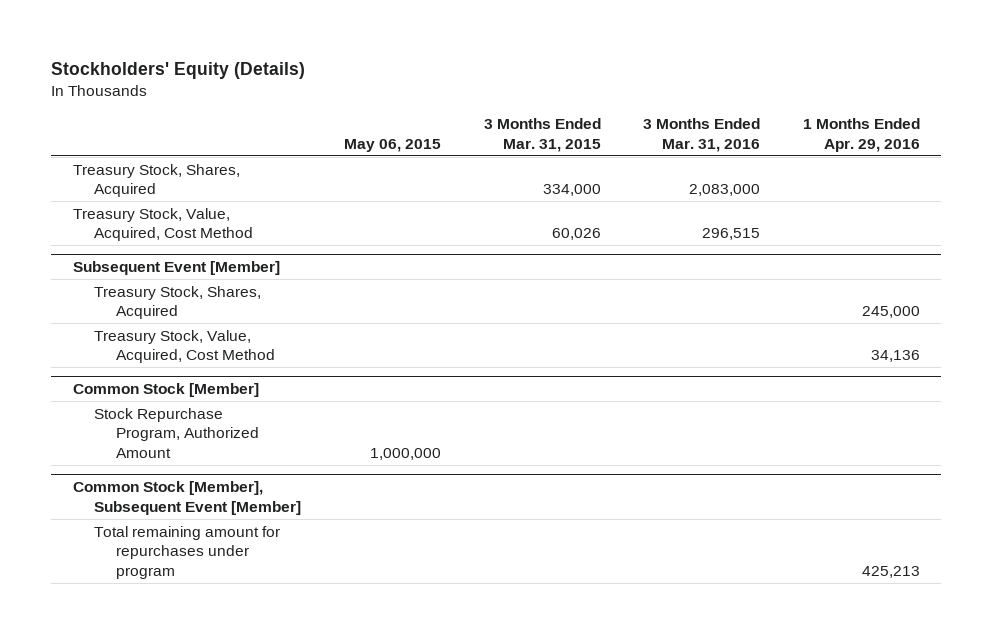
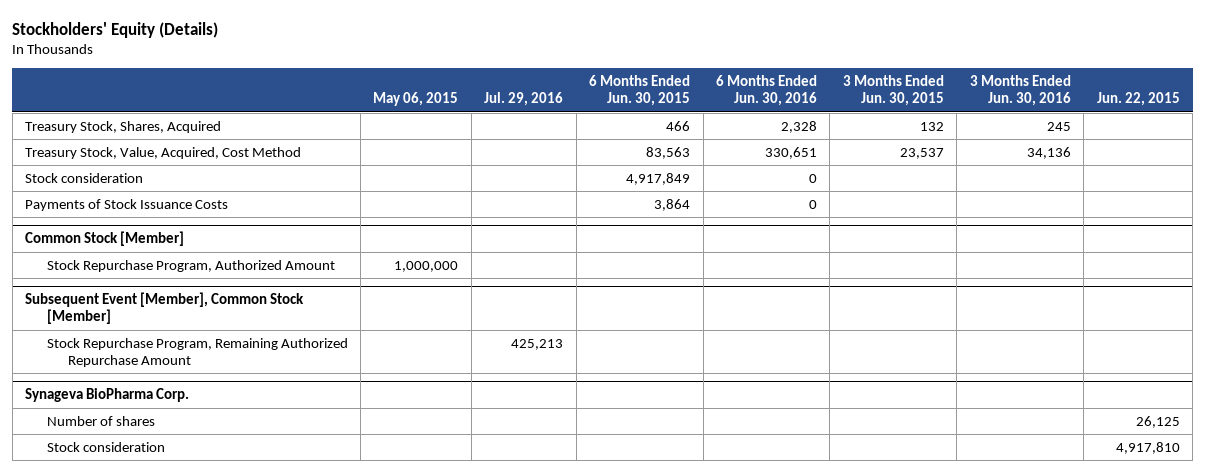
- | May 06, 2015 | 3 Months Ended Mar. 31, 2015 | 3 Months Ended Mar. 31, 2016 | 1 Months Ended Apr. 29, 2016
+ | May 06, 2015 | Jul. 29, 2016 | 6 Months Ended Jun. 30, 2015 | 6 Months Ended Jun. 30, 2016 | 3 Months Ended Jun. 30, 2015 | 3 Months Ended Jun. 30, 2016 | Jun. 22, 2015
- Subsequent Event [Member]
- Treasury Stock, Shares, Acquired | | | | 245,000
- Treasury Stock, Value, Acquired, Cost Method | | | | 34,136
+ Stock consideration | | | 4,917,849 | 0 | | |
+ Payments of Stock Issuance Costs | | | 3,864 | 0 | | |
- Common Stock [Member], Subsequent Event [Member]
- Total remaining amount for repurchases under program | | | | 425,213
+ Subsequent Event [Member], Common Stock [Member]
+ Stock Repurchase Program, Remaining Authorized Repurchase Amount | | 425,213 | | | | |
+ Synageva BioPharma Corp.
+ Number of shares | | | | | | | 26,125
+ Stock consideration | | | | | | | 4,917,810

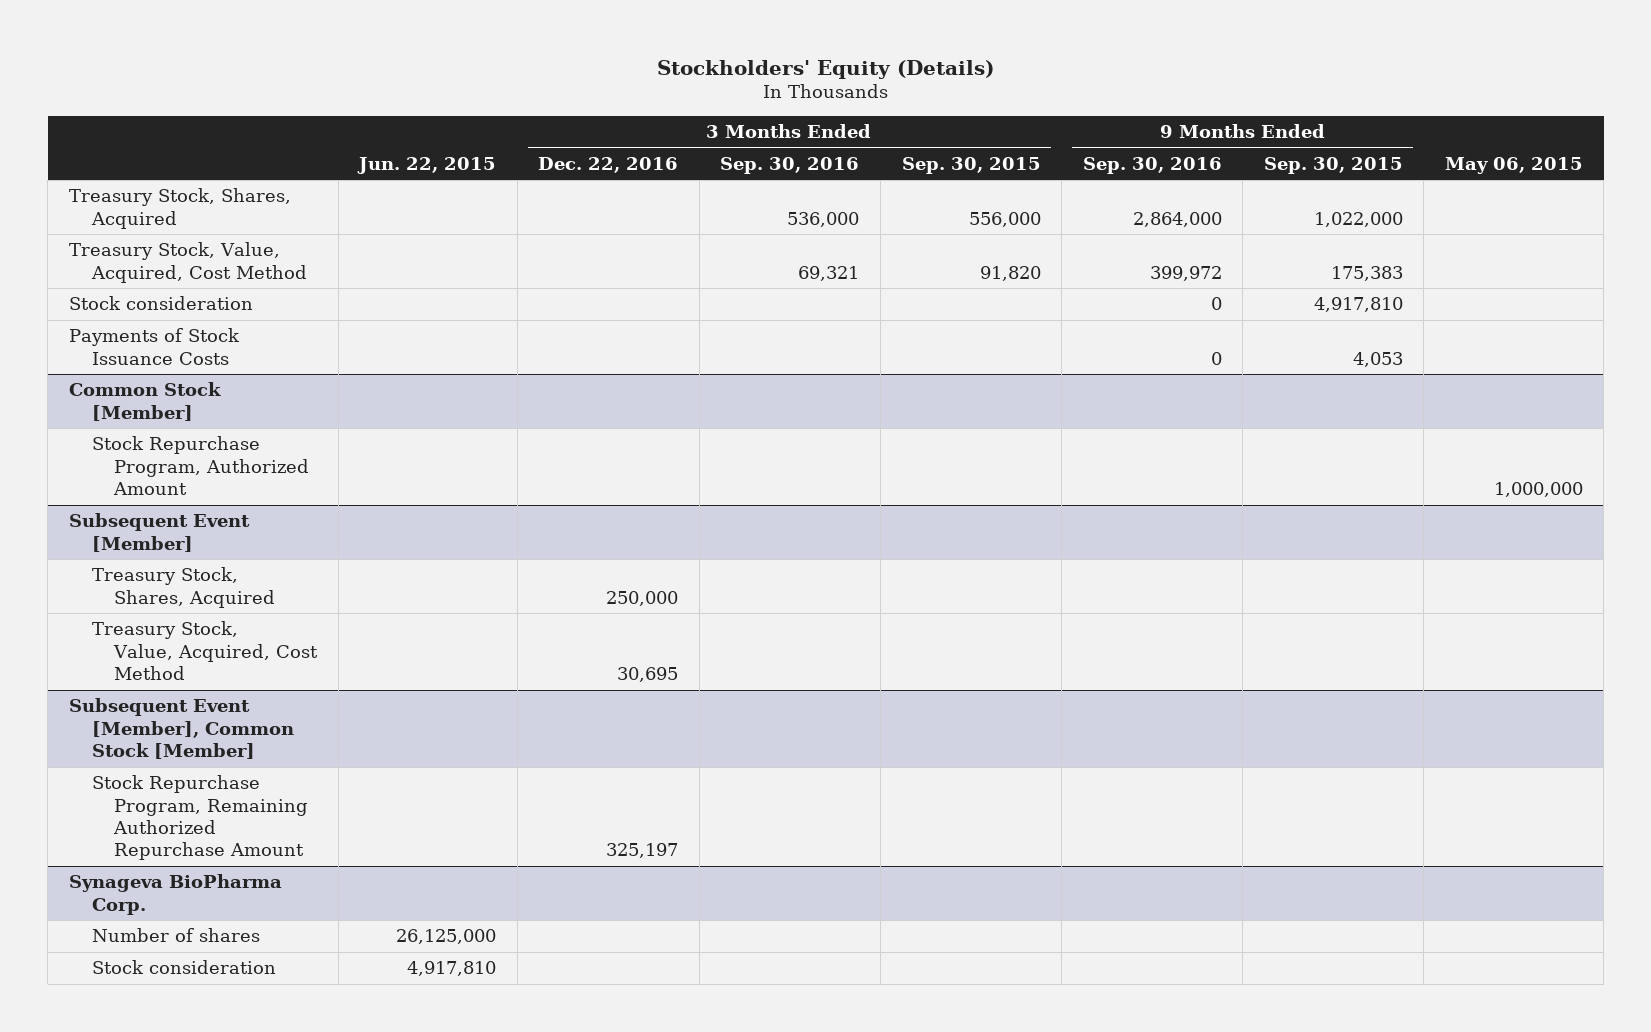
- | May 06, 2015 | Jul. 29, 2016 | 6 Months Ended Jun. 30, 2015 | 6 Months Ended Jun. 30, 2016 | 3 Months Ended Jun. 30, 2015 | 3 Months Ended Jun. 30, 2016 | Jun. 22, 2015
+ | Jun. 22, 2015 | 3 Months Ended Dec. 22, 2016 | 3 Months Ended Sep. 30, 2016 | 3 Months Ended Sep. 30, 2015 | 9 Months Ended Sep. 30, 2016 | 9 Months Ended Sep. 30, 2015 | May 06, 2015
+ Subsequent Event [Member]
+ Treasury Stock, Shares, Acquired | | 250,000 | | | | |
+ Treasury Stock, Value, Acquired, Cost Method | | 30,695 | | | | |
@ Synageva BioPharma Corp.
- Number of shares | | | | | | | 26,125
+ Number of shares | 26,125,000 | | | | | |

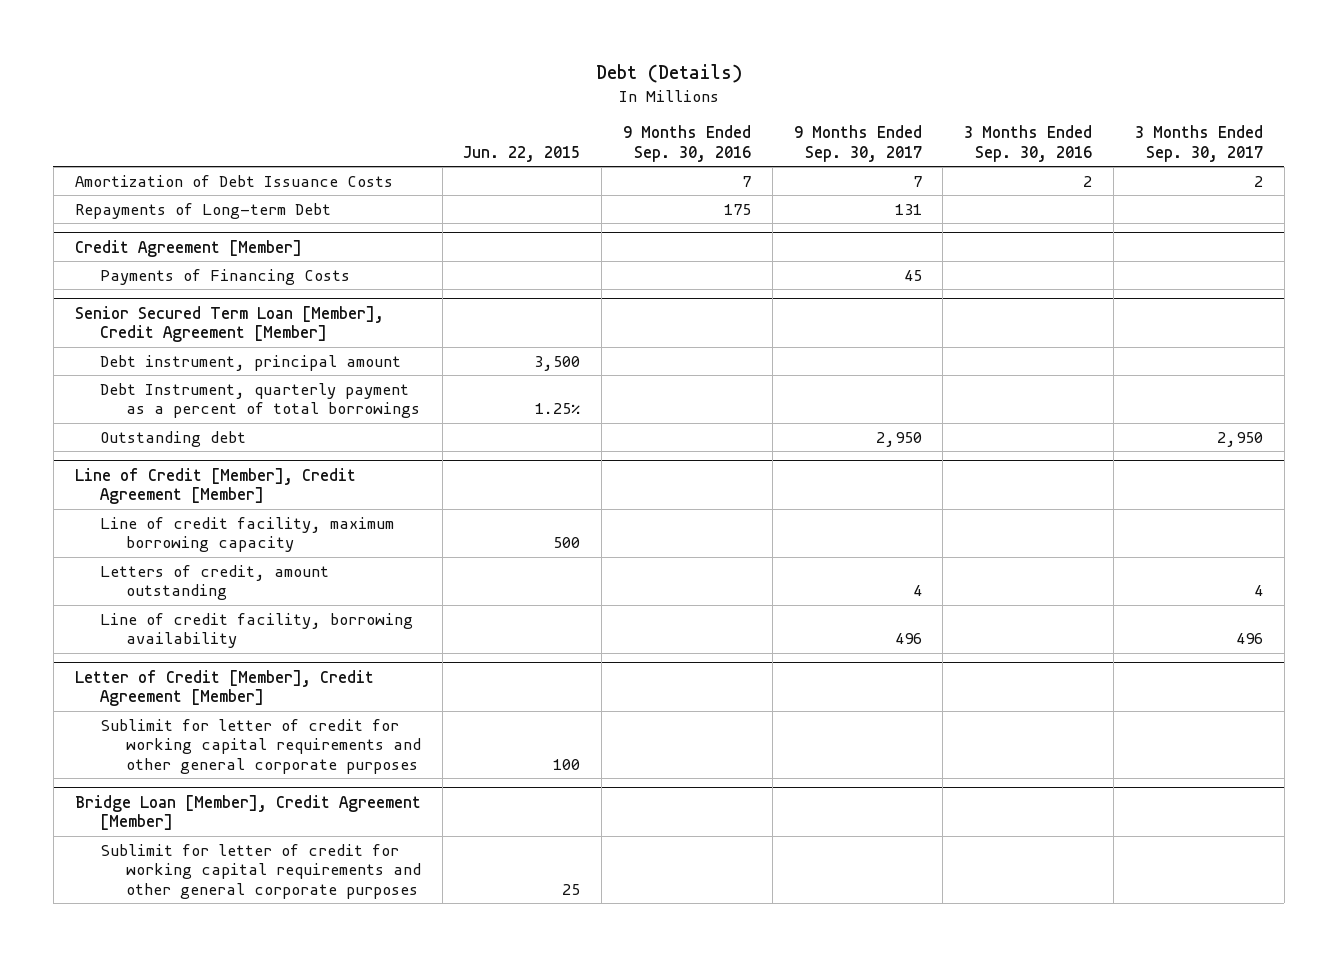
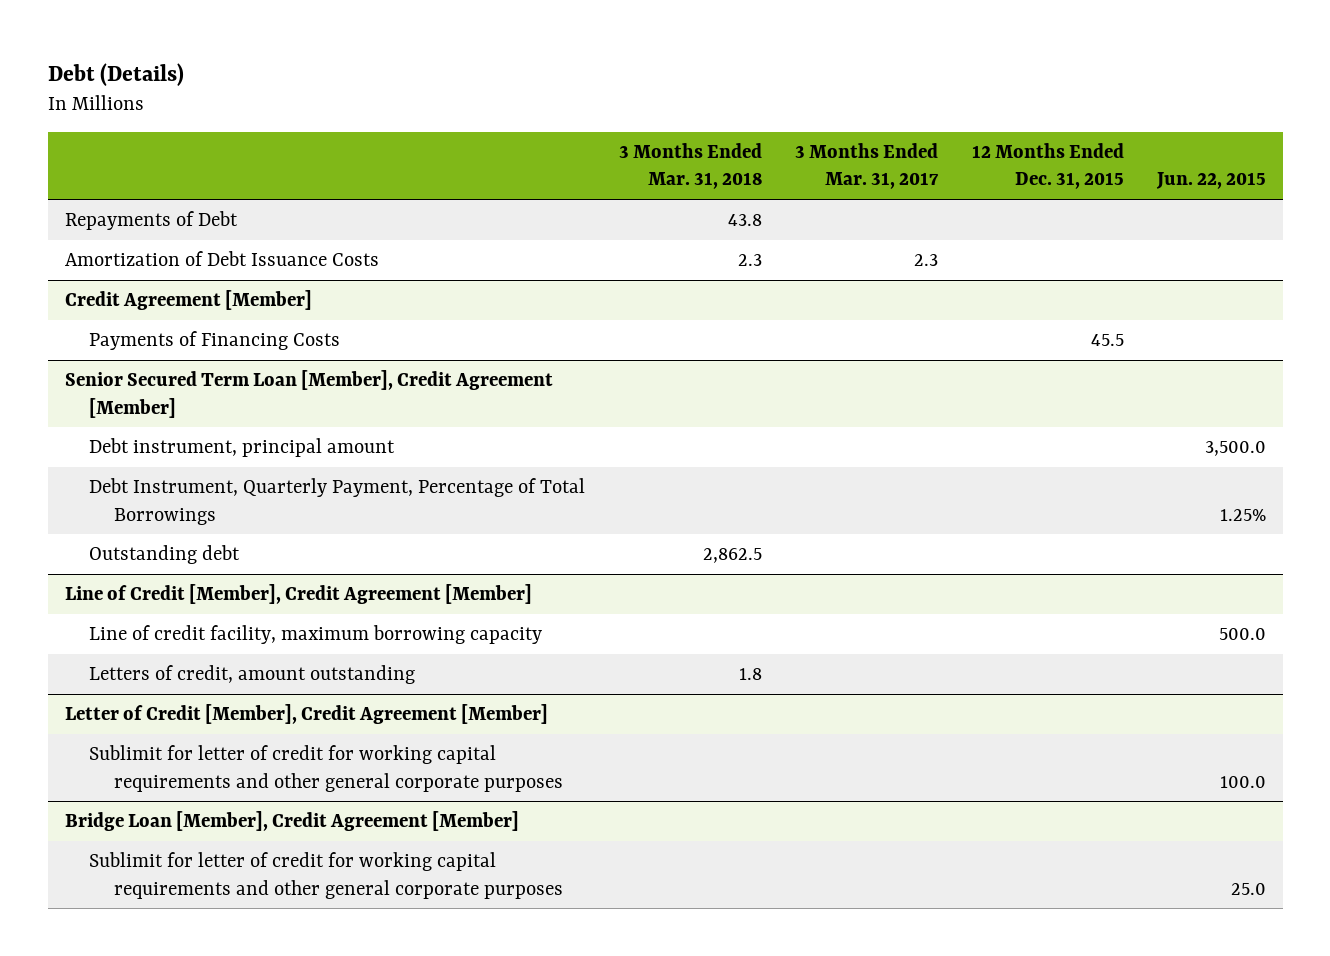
- | Jun. 22, 2015 | 9 Months Ended Sep. 30, 2016 | 9 Months Ended Sep. 30, 2017 | 3 Months Ended Sep. 30, 2016 | 3 Months Ended Sep. 30, 2017
+ | 3 Months Ended Mar. 31, 2018 | 3 Months Ended Mar. 31, 2017 | 12 Months Ended Dec. 31, 2015 | Jun. 22, 2015
+ Repayments of Debt | 43.8 | | |
- Repayments of Long-term Debt | | 175 | 131 | |
@ Senior Secured Term Loan [Member], Credit Agreement [Member]
- Debt instrument, principal amount | 3,500 | | | |
- Debt Instrument, quarterly payment as a percent of total borrowings | 1.25% | | | |
+ Debt instrument, principal amount | | | | 3,500.0
+ Debt Instrument, Quarterly Payment, Percentage of Total Borrowings | | | | 1.25%
@ Line of Credit [Member], Credit Agreement [Member]
- Line of credit facility, maximum borrowing capacity | 500 | | | |
+ Line of credit facility, maximum borrowing capacity | | | | 500.0
- Line of credit facility, borrowing availability | | | 496 | | 496
@ Letter of Credit [Member], Credit Agreement [Member]
- Sublimit for letter of credit for working capital requirements and other general corporate purposes | 100 | | | |
+ Sublimit for letter of credit for working capital requirements and other general corporate purposes | | | | 100.0
@ Bridge Loan [Member], Credit Agreement [Member]
- Sublimit for letter of credit for working capital requirements and other general corporate purposes | 25 | | | |
+ Sublimit for letter of credit for working capital requirements and other general corporate purposes | | | | 25.0

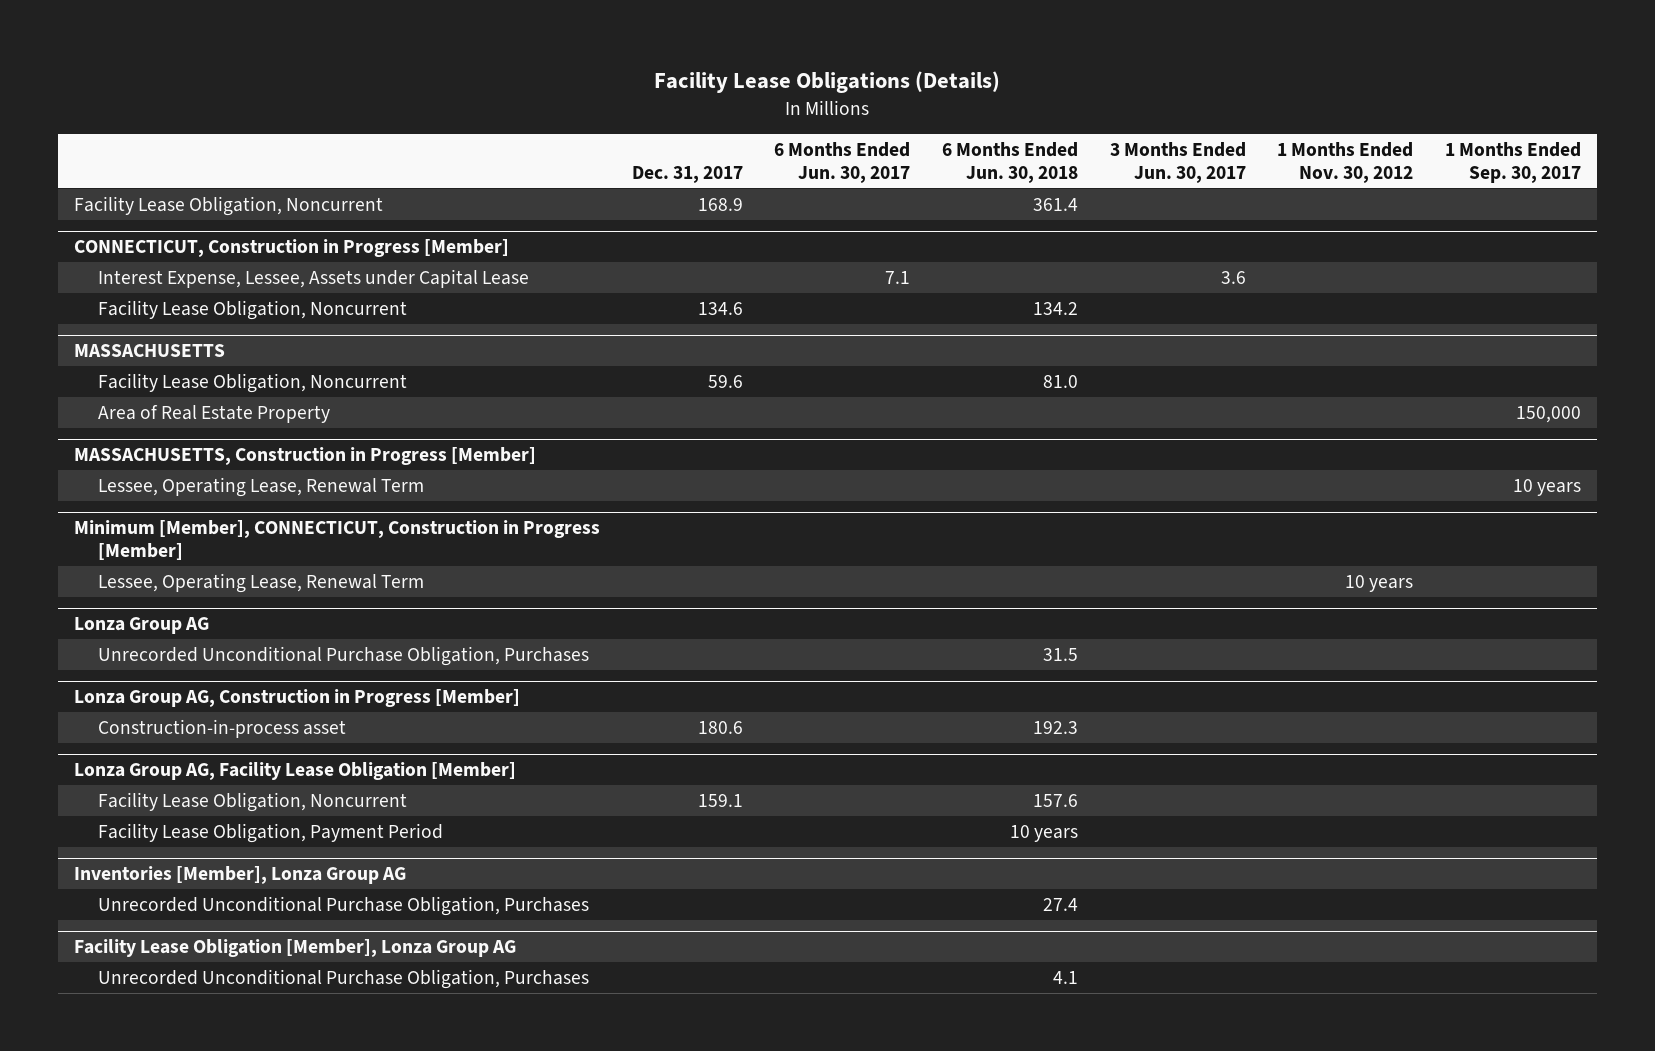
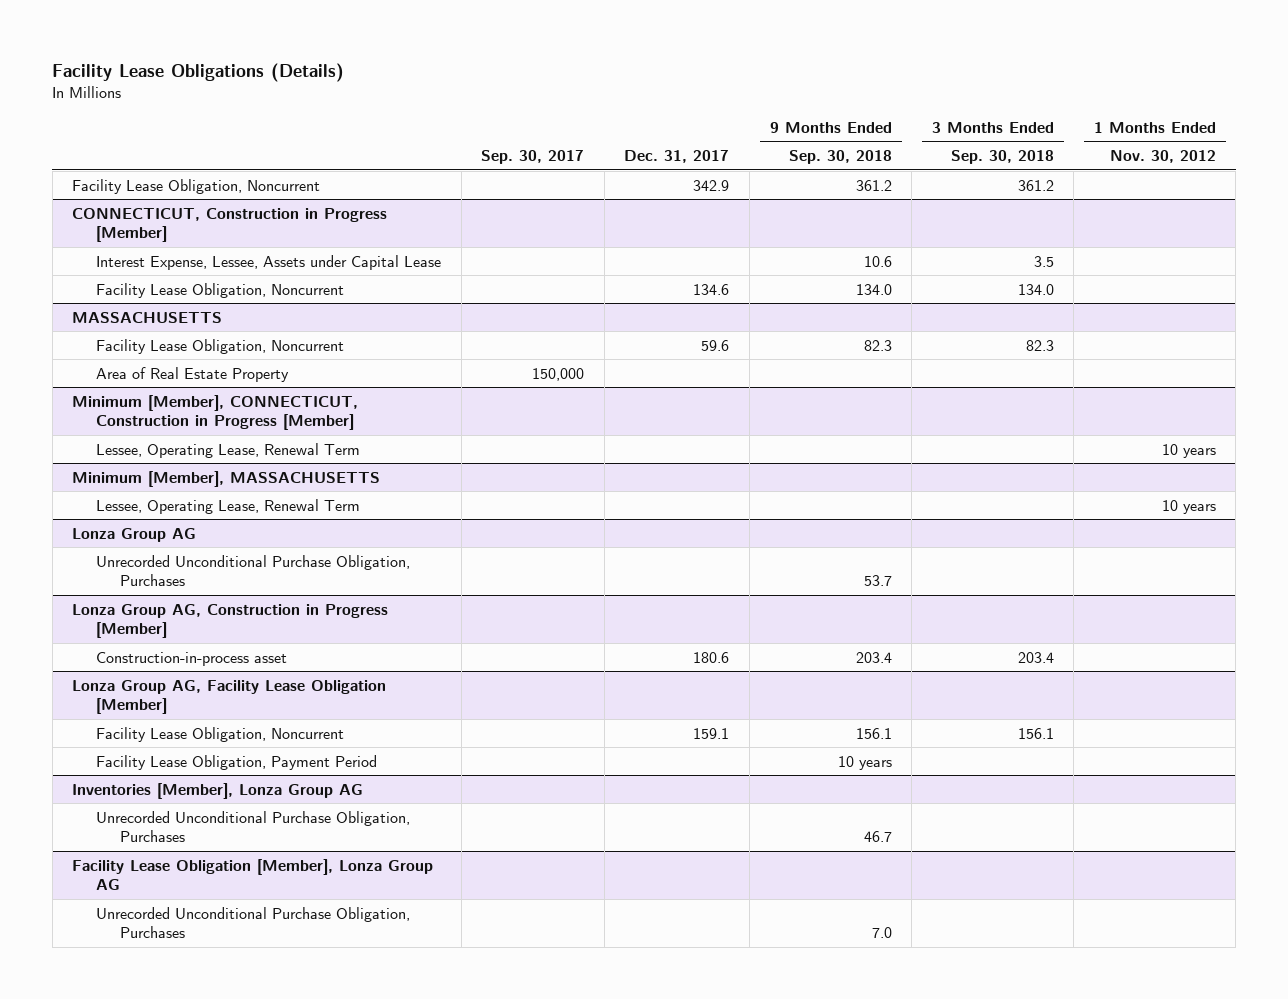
- | Dec. 31, 2017 | 6 Months Ended Jun. 30, 2017 | 6 Months Ended Jun. 30, 2018 | 3 Months Ended Jun. 30, 2017 | 1 Months Ended Nov. 30, 2012 | 1 Months Ended Sep. 30, 2017
+ | Sep. 30, 2017 | Dec. 31, 2017 | 9 Months Ended Sep. 30, 2018 | 3 Months Ended Sep. 30, 2018 | 1 Months Ended Nov. 30, 2012
- Facility Lease Obligation, Noncurrent | 168.9 | | 361.4 | | |
+ Facility Lease Obligation, Noncurrent | | 342.9 | 361.2 | 361.2 |
- MASSACHUSETTS, Construction in Progress [Member]
- Lessee, Operating Lease, Renewal Term | | | | | | 10 years
+ Minimum [Member], MASSACHUSETTS
+ Lessee, Operating Lease, Renewal Term | | | | | 10 years

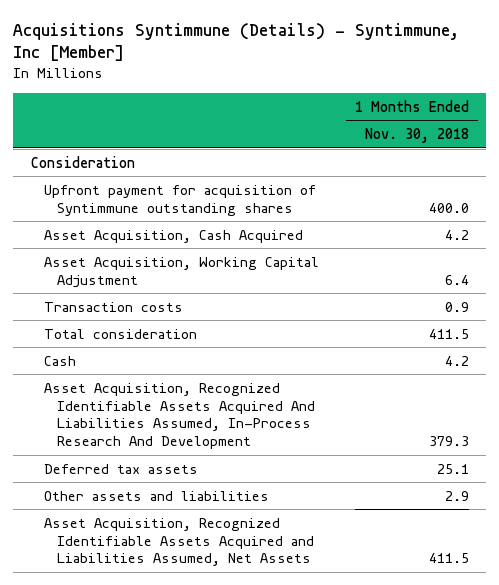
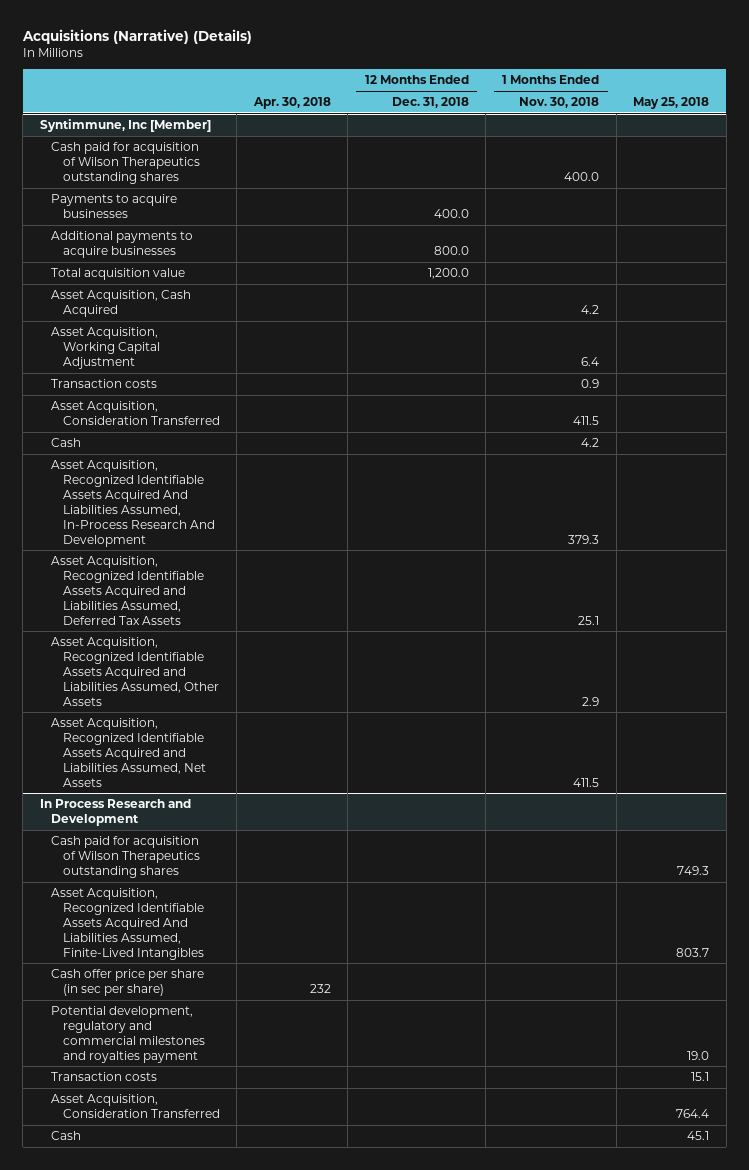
- Acquisitions Syntimmune (Details) - Syntimmune, Inc [Member]
+ Acquisitions (Narrative) (Details)
- | 1 Months Ended Nov. 30, 2018
+ | Apr. 30, 2018 | 12 Months Ended Dec. 31, 2018 | 1 Months Ended Nov. 30, 2018 | May 25, 2018
- Consideration
- Upfront payment for acquisition of Syntimmune outstanding shares | 400.0
+ Syntimmune, Inc [Member]
+ Cash paid for acquisition of Wilson Therapeutics outstanding shares | | | 400.0 |
+ Payments to acquire businesses | | 400.0 | |
+ Additional payments to acquire businesses | | 800.0 | |
+ Total acquisition value | | 1,200.0 | |
- Total consideration | 411.5
+ Asset Acquisition, Consideration Transferred | | | 411.5 |
- Deferred tax assets | 25.1
- Other assets and liabilities | 2.9
+ Asset Acquisition, Recognized Identifiable Assets Acquired and Liabilities Assumed, Deferred Tax Assets | | | 25.1 |
+ Asset Acquisition, Recognized Identifiable Assets Acquired and Liabilities Assumed, Other Assets | | | 2.9 |
+ In Process Research and Development
+ Cash paid for acquisition of Wilson Therapeutics outstanding shares | | | | 749.3
+ Asset Acquisition, Recognized Identifiable Assets Acquired And Liabilities Assumed, Finite-Lived Intangibles | | | | 803.7
+ Cash offer price per share (in sec per share) | 232 | | |
+ Potential development, regulatory and commercial milestones and royalties payment | | | | 19.0
+ Transaction costs | | | | 15.1
+ Asset Acquisition, Consideration Transferred | | | | 764.4
+ Cash | | | | 45.1

